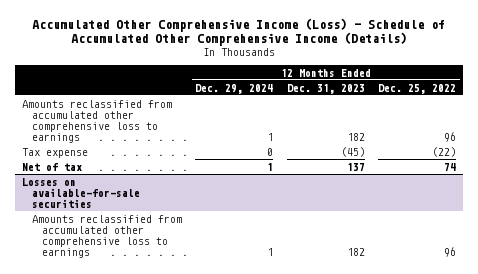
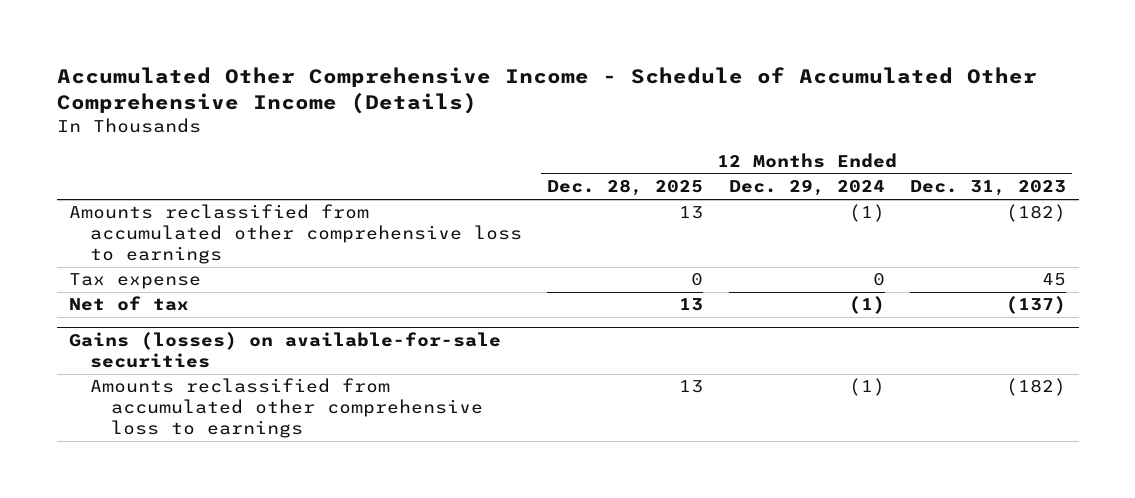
- Accumulated Other Comprehensive Income (Loss) - Schedule of Accumulated Other Comprehensive Income (Details)
+ Accumulated Other Comprehensive Income - Schedule of Accumulated Other Comprehensive Income (Details)
- | 12 Months Ended Dec. 29, 2024 | 12 Months Ended Dec. 31, 2023 | 12 Months Ended Dec. 25, 2022
+ | 12 Months Ended Dec. 28, 2025 | 12 Months Ended Dec. 29, 2024 | 12 Months Ended Dec. 31, 2023
- Amounts reclassified from accumulated other comprehensive loss to earnings | 1 | 182 | 96
- Tax expense | 0 | (45) | (22)
- Net of tax | 1 | 137 | 74
- Losses on available-for-sale securities
- Amounts reclassified from accumulated other comprehensive loss to earnings | 1 | 182 | 96
+ Amounts reclassified from accumulated other comprehensive loss to earnings | 13 | (1) | (182)
+ Tax expense | 0 | 0 | 45
+ Net of tax | 13 | (1) | (137)
+ Gains (losses) on available-for-sale securities
+ Amounts reclassified from accumulated other comprehensive loss to earnings | 13 | (1) | (182)

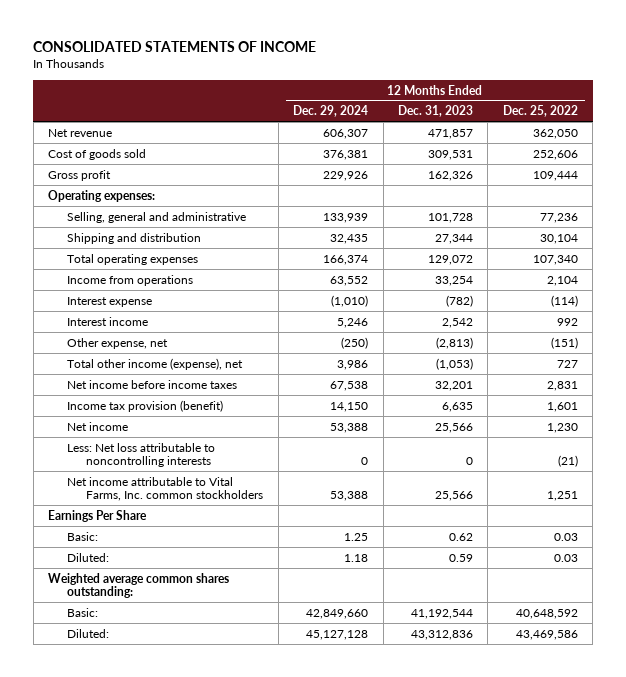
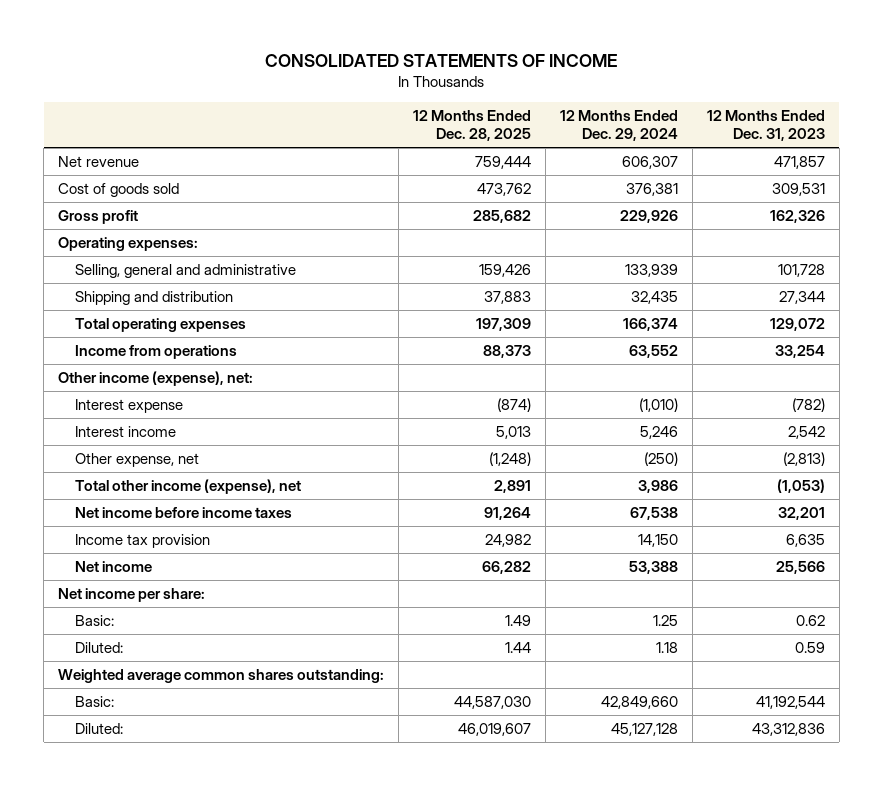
- | 12 Months Ended Dec. 29, 2024 | 12 Months Ended Dec. 31, 2023 | 12 Months Ended Dec. 25, 2022
+ | 12 Months Ended Dec. 28, 2025 | 12 Months Ended Dec. 29, 2024 | 12 Months Ended Dec. 31, 2023
+ Other income (expense), net:
- Income tax provision (benefit) | 14,150 | 6,635 | 1,601
+ Income tax provision | 24,982 | 14,150 | 6,635
- Less: Net loss attributable to noncontrolling interests | 0 | 0 | (21)
- Net income attributable to Vital Farms, Inc. common stockholders | 53,388 | 25,566 | 1,251
- Earnings Per Share
+ Net income per share:

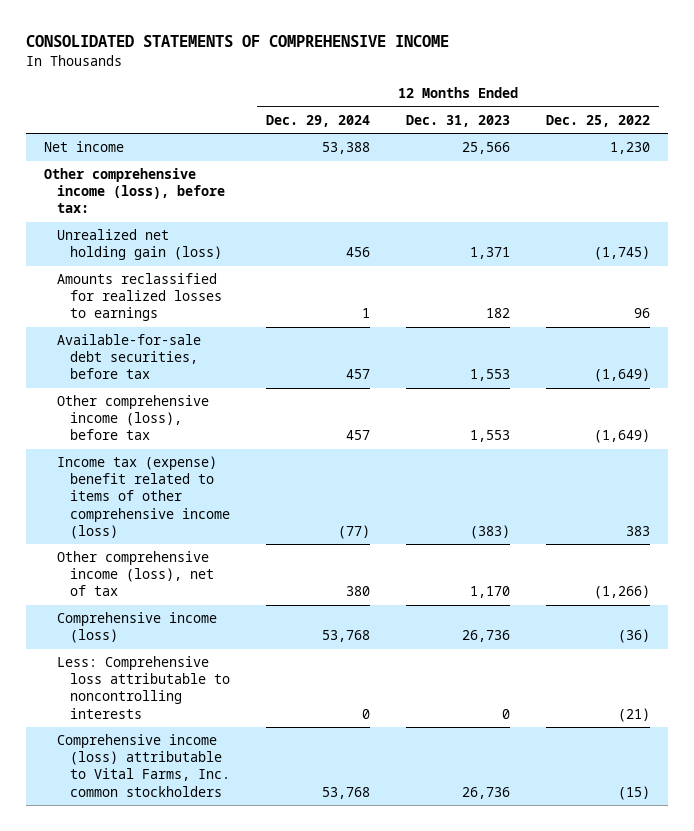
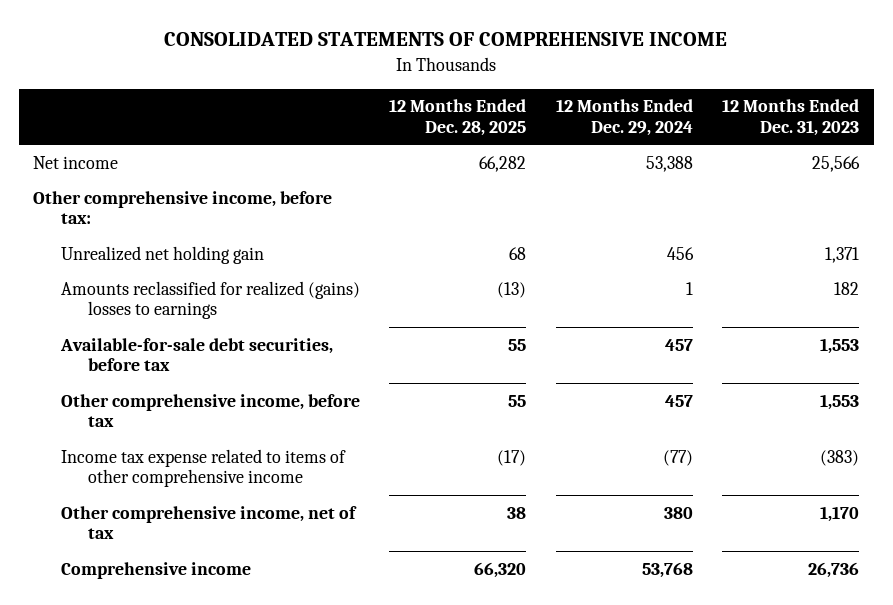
- | 12 Months Ended Dec. 29, 2024 | 12 Months Ended Dec. 31, 2023 | 12 Months Ended Dec. 25, 2022
+ | 12 Months Ended Dec. 28, 2025 | 12 Months Ended Dec. 29, 2024 | 12 Months Ended Dec. 31, 2023
- Other comprehensive income (loss), before tax:
- Unrealized net holding gain (loss) | 456 | 1,371 | (1,745)
- Amounts reclassified for realized losses to earnings | 1 | 182 | 96
+ Other comprehensive income, before tax:
+ Unrealized net holding gain | 68 | 456 | 1,371
+ Amounts reclassified for realized (gains) losses to earnings | (13) | 1 | 182
- Other comprehensive income (loss), before tax | 457 | 1,553 | (1,649)
- Income tax (expense) benefit related to items of other comprehensive income (loss) | (77) | (383) | 383
- Other comprehensive income (loss), net of tax | 380 | 1,170 | (1,266)
- Comprehensive income (loss) | 53,768 | 26,736 | (36)
- Less: Comprehensive loss attributable to noncontrolling interests | 0 | 0 | (21)
- Comprehensive income (loss) attributable to Vital Farms, Inc. common stockholders | 53,768 | 26,736 | (15)
+ Other comprehensive income, before tax | 55 | 457 | 1,553
+ Income tax expense related to items of other comprehensive income | (17) | (77) | (383)
+ Other comprehensive income, net of tax | 38 | 380 | 1,170
+ Comprehensive income | 66,320 | 53,768 | 26,736

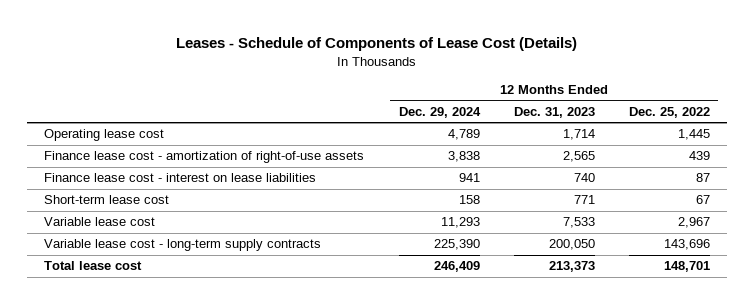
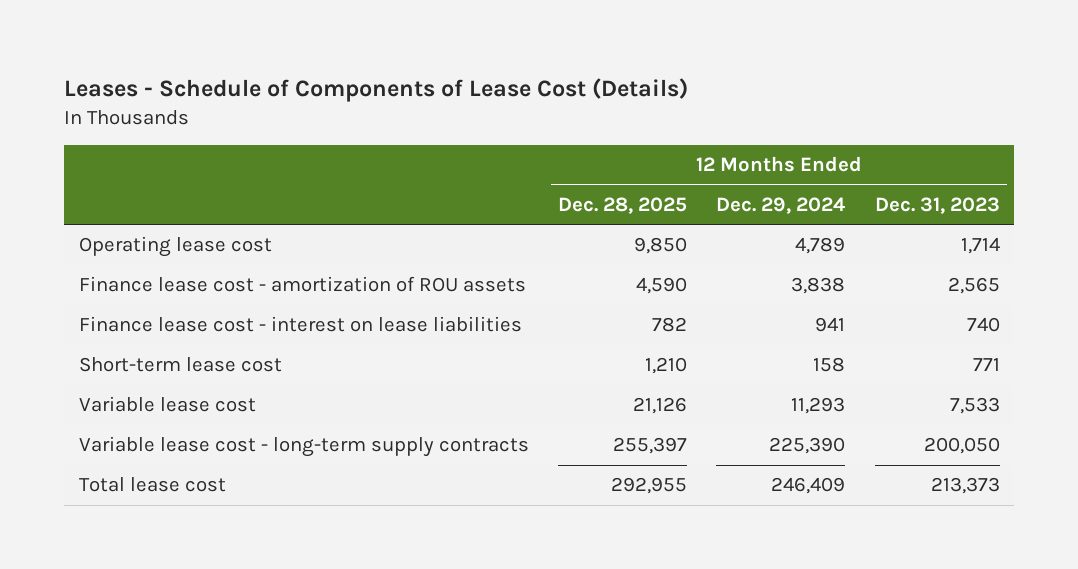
- | 12 Months Ended Dec. 29, 2024 | 12 Months Ended Dec. 31, 2023 | 12 Months Ended Dec. 25, 2022
+ | 12 Months Ended Dec. 28, 2025 | 12 Months Ended Dec. 29, 2024 | 12 Months Ended Dec. 31, 2023
- Finance lease cost - amortization of right-of-use assets | 3,838 | 2,565 | 439
+ Finance lease cost - amortization of ROU assets | 4,590 | 3,838 | 2,565

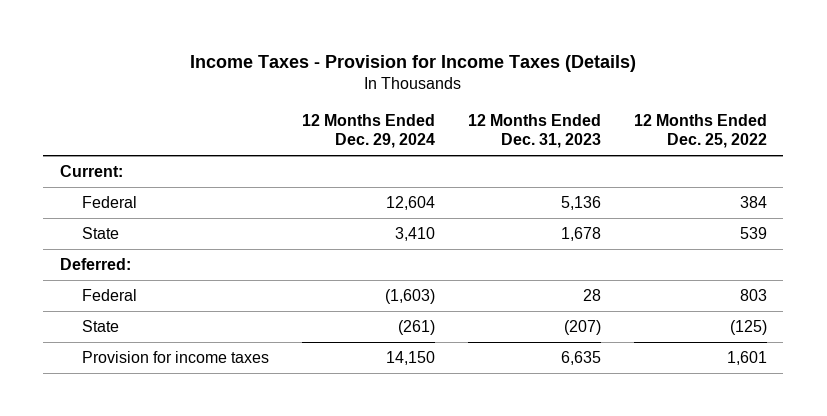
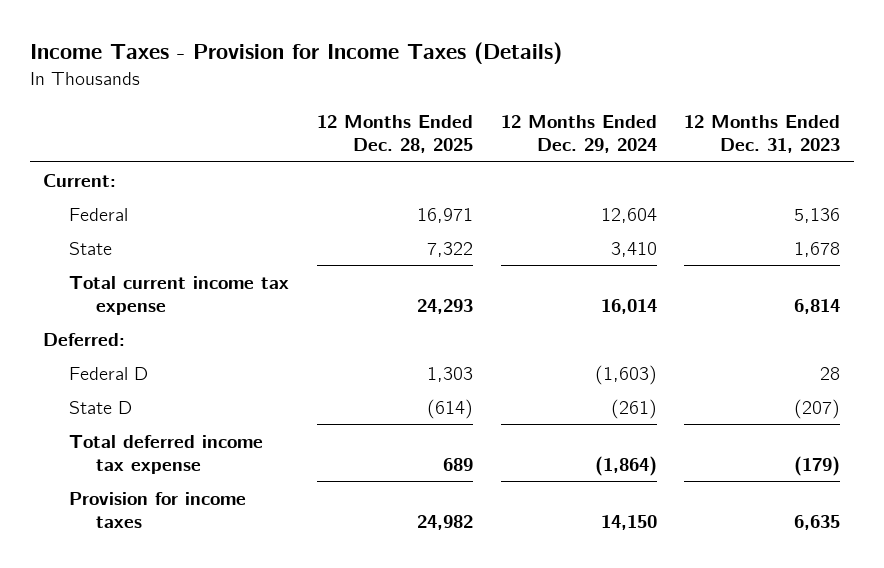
- | 12 Months Ended Dec. 29, 2024 | 12 Months Ended Dec. 31, 2023 | 12 Months Ended Dec. 25, 2022
+ | 12 Months Ended Dec. 28, 2025 | 12 Months Ended Dec. 29, 2024 | 12 Months Ended Dec. 31, 2023
+ Total current income tax expense | 24,293 | 16,014 | 6,814
- Federal | (1,603) | 28 | 803
- State | (261) | (207) | (125)
+ Federal D | 1,303 | (1,603) | 28
+ State D | (614) | (261) | (207)
+ Total deferred income tax expense | 689 | (1,864) | (179)

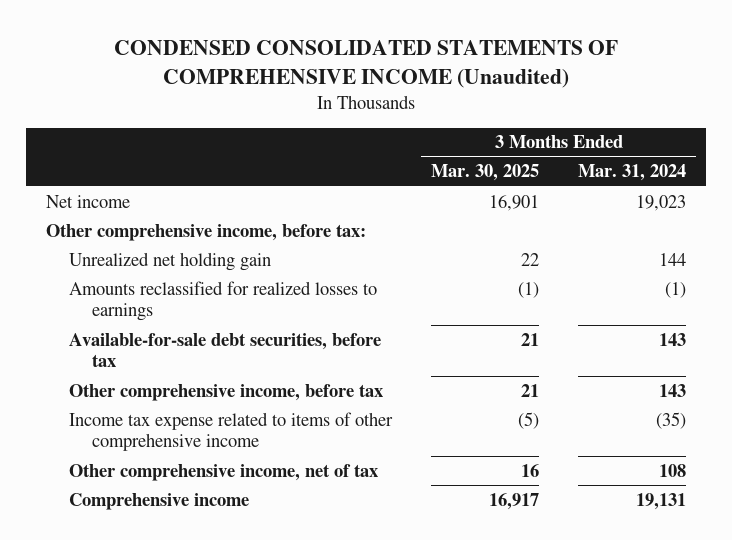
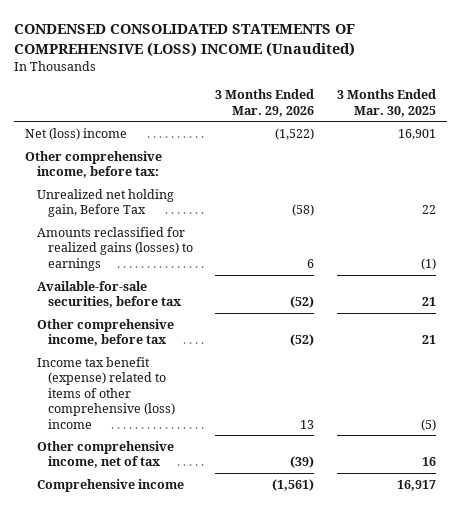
- CONDENSED CONSOLIDATED STATEMENTS OF COMPREHENSIVE INCOME (Unaudited)
+ CONDENSED CONSOLIDATED STATEMENTS OF COMPREHENSIVE (LOSS) INCOME (Unaudited)
- | 3 Months Ended Mar. 30, 2025 | 3 Months Ended Mar. 31, 2024
+ | 3 Months Ended Mar. 29, 2026 | 3 Months Ended Mar. 30, 2025
- Net income | 16,901 | 19,023
+ Net (loss) income | (1,522) | 16,901
- Unrealized net holding gain | 22 | 144
- Amounts reclassified for realized losses to earnings | (1) | (1)
- Available-for-sale debt securities, before tax | 21 | 143
+ Unrealized net holding gain, Before Tax | (58) | 22
+ Amounts reclassified for realized gains (losses) to earnings | 6 | (1)
+ Available-for-sale securities, before tax | (52) | 21
- Income tax expense related to items of other comprehensive income | (5) | (35)
+ Income tax benefit (expense) related to items of other comprehensive (loss) income | 13 | (5)

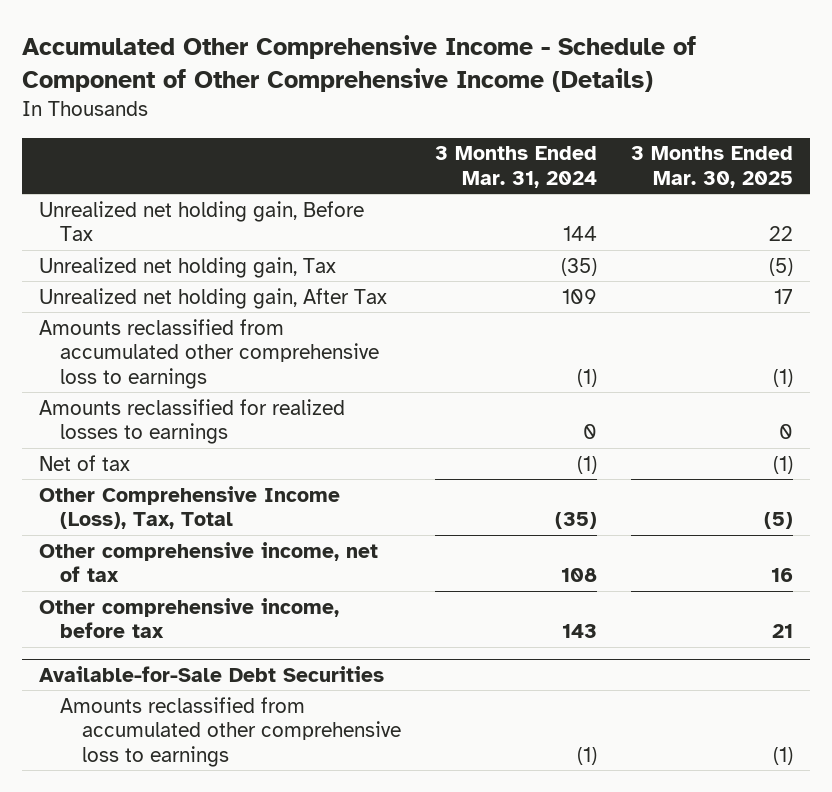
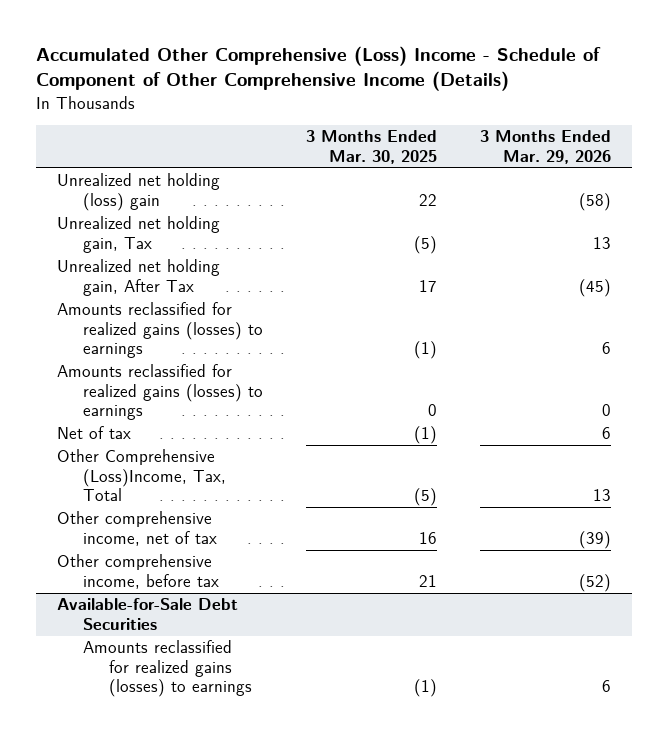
- Accumulated Other Comprehensive Income - Schedule of Component of Other Comprehensive Income (Details)
+ Accumulated Other Comprehensive (Loss) Income - Schedule of Component of Other Comprehensive Income (Details)
- | 3 Months Ended Mar. 31, 2024 | 3 Months Ended Mar. 30, 2025
+ | 3 Months Ended Mar. 30, 2025 | 3 Months Ended Mar. 29, 2026
- Unrealized net holding gain, Before Tax | 144 | 22
+ Unrealized net holding (loss) gain | 22 | (58)
- Amounts reclassified from accumulated other comprehensive loss to earnings | (1) | (1)
- Amounts reclassified for realized losses to earnings | 0 | 0
+ Amounts reclassified for realized gains (losses) to earnings | (1) | 6
+ Amounts reclassified for realized gains (losses) to earnings | 0 | 0
- Other Comprehensive Income (Loss), Tax, Total | (35) | (5)
+ Other Comprehensive (Loss)Income, Tax, Total | (5) | 13
@ Available-for-Sale Debt Securities
- Amounts reclassified from accumulated other comprehensive loss to earnings | (1) | (1)
+ Amounts reclassified for realized gains (losses) to earnings | (1) | 6

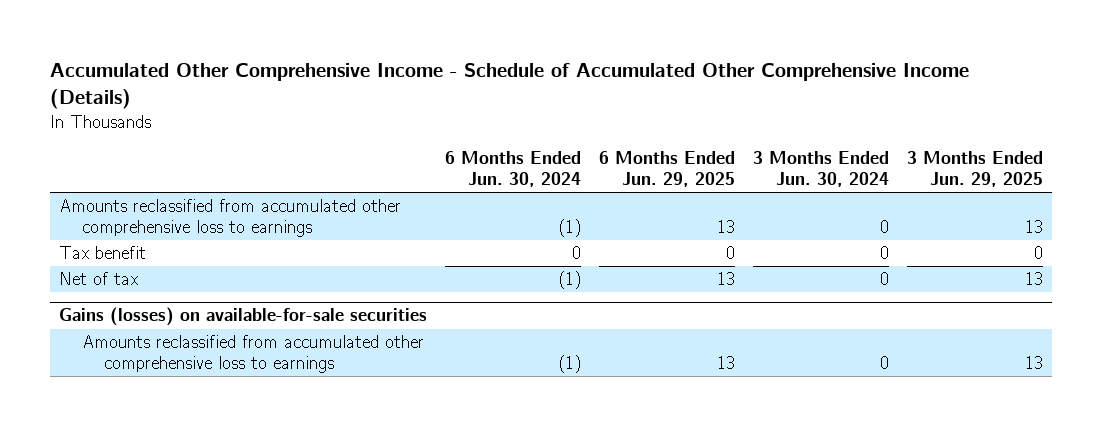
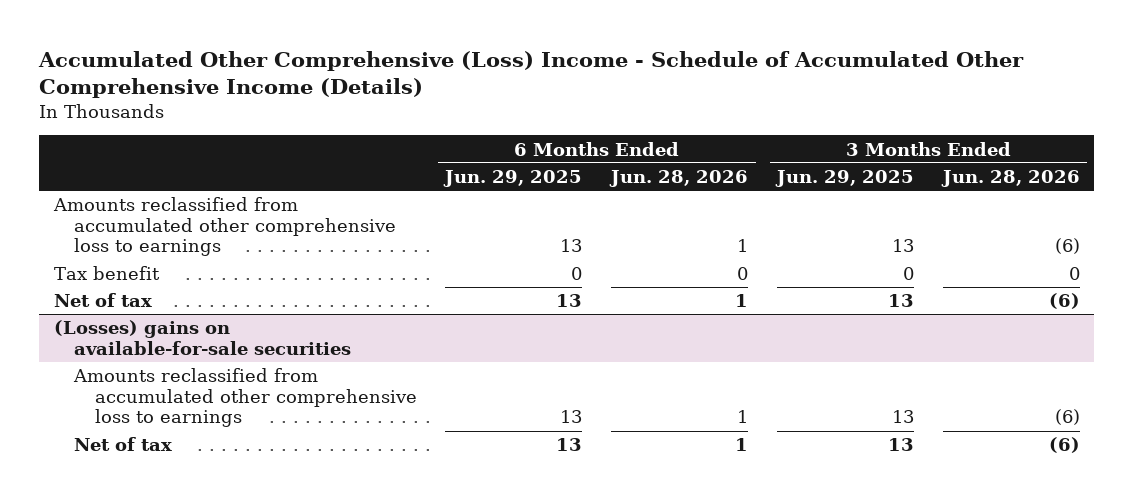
- Accumulated Other Comprehensive Income - Schedule of Accumulated Other Comprehensive Income (Details)
+ Accumulated Other Comprehensive (Loss) Income - Schedule of Accumulated Other Comprehensive Income (Details)
- | 6 Months Ended Jun. 30, 2024 | 6 Months Ended Jun. 29, 2025 | 3 Months Ended Jun. 30, 2024 | 3 Months Ended Jun. 29, 2025
+ | 6 Months Ended Jun. 29, 2025 | 6 Months Ended Jun. 28, 2026 | 3 Months Ended Jun. 29, 2025 | 3 Months Ended Jun. 28, 2026
- Gains (losses) on available-for-sale securities
+ (Losses) gains on available-for-sale securities
+ Net of tax | 13 | 1 | 13 | (6)

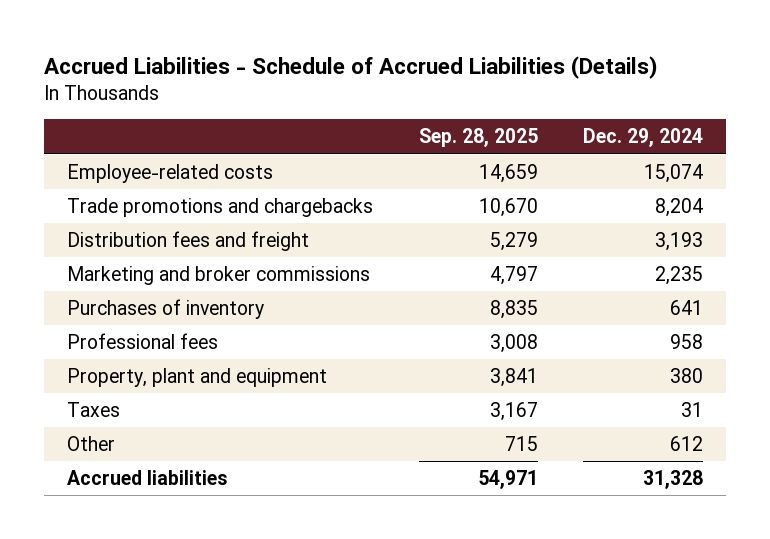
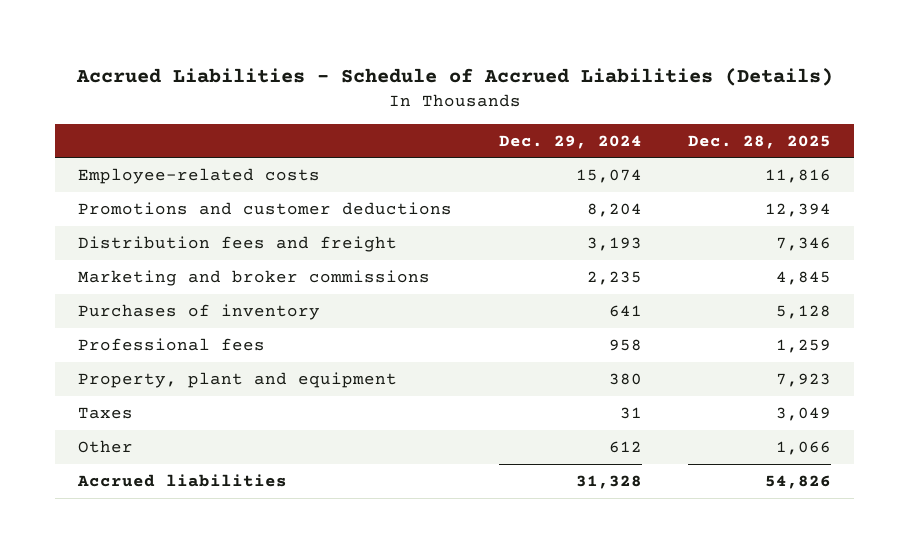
- | Sep. 28, 2025 | Dec. 29, 2024
+ | Dec. 29, 2024 | Dec. 28, 2025
- Trade promotions and chargebacks | 10,670 | 8,204
+ Promotions and customer deductions | 8,204 | 12,394

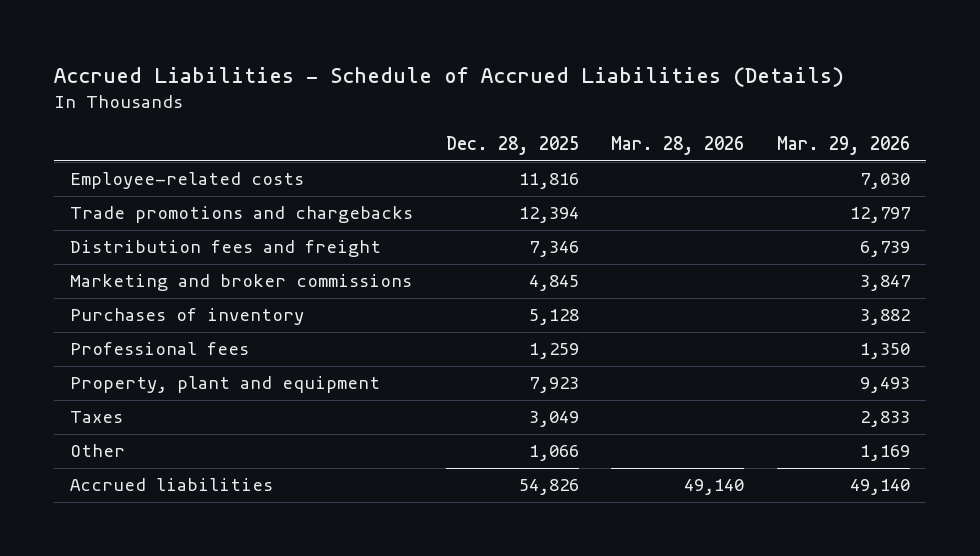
- | Dec. 29, 2024 | Dec. 28, 2025
+ | Dec. 28, 2025 | Mar. 28, 2026 | Mar. 29, 2026
- Promotions and customer deductions | 8,204 | 12,394
+ Trade promotions and chargebacks | 12,394 | | 12,797

